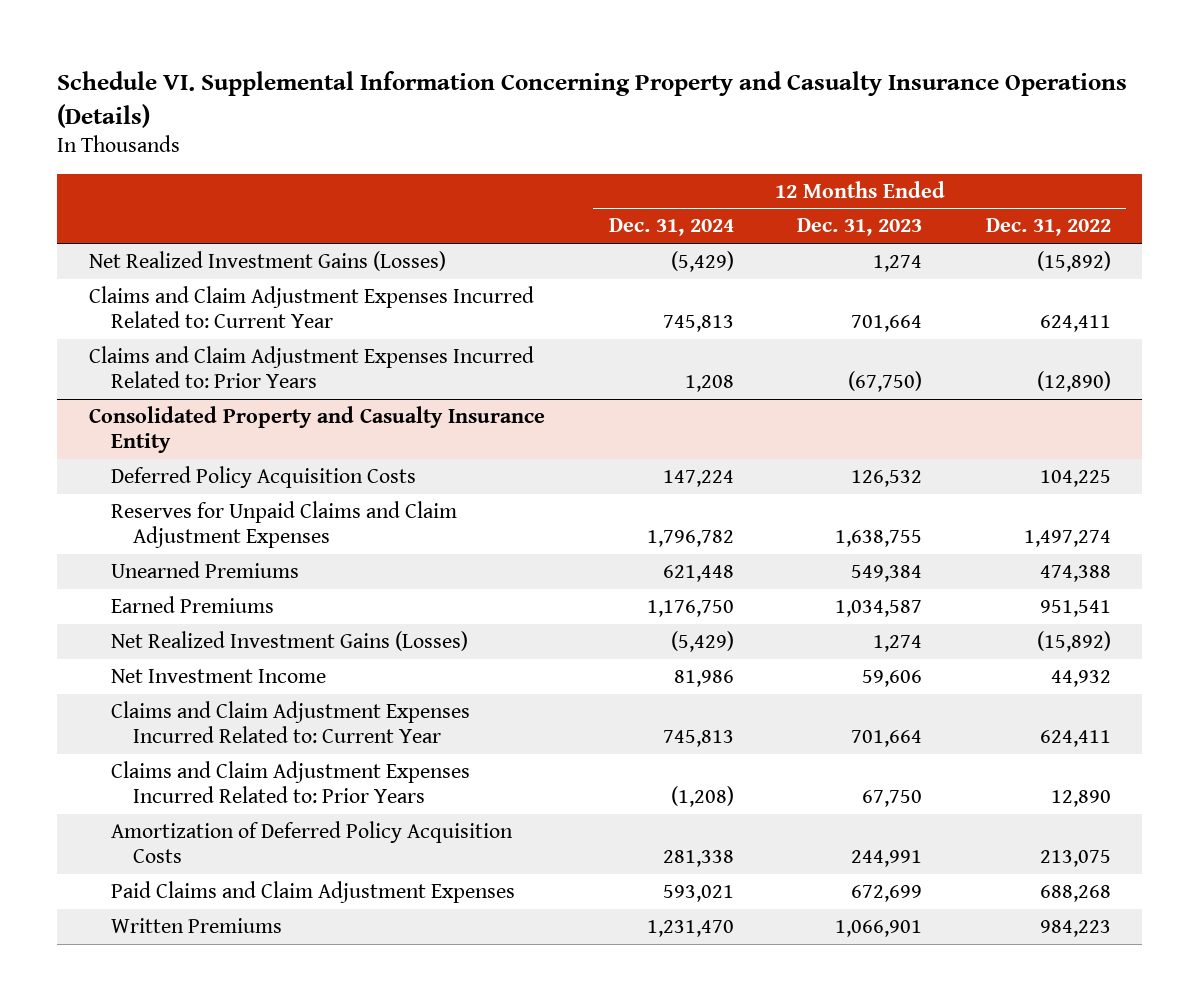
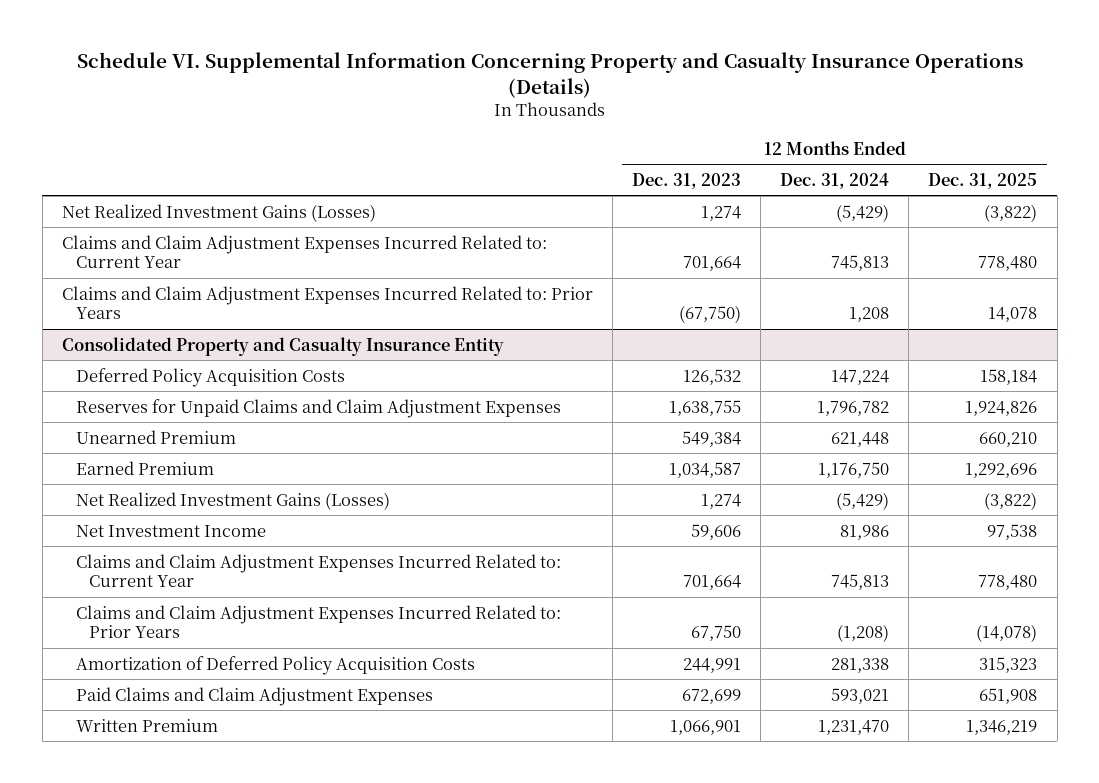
- | 12 Months Ended Dec. 31, 2024 | 12 Months Ended Dec. 31, 2023 | 12 Months Ended Dec. 31, 2022
+ | 12 Months Ended Dec. 31, 2023 | 12 Months Ended Dec. 31, 2024 | 12 Months Ended Dec. 31, 2025
@ Consolidated Property and Casualty Insurance Entity
- Unearned Premiums | 621,448 | 549,384 | 474,388
- Earned Premiums | 1,176,750 | 1,034,587 | 951,541
+ Unearned Premium | 549,384 | 621,448 | 660,210
+ Earned Premium | 1,034,587 | 1,176,750 | 1,292,696
- Written Premiums | 1,231,470 | 1,066,901 | 984,223
+ Written Premium | 1,066,901 | 1,231,470 | 1,346,219

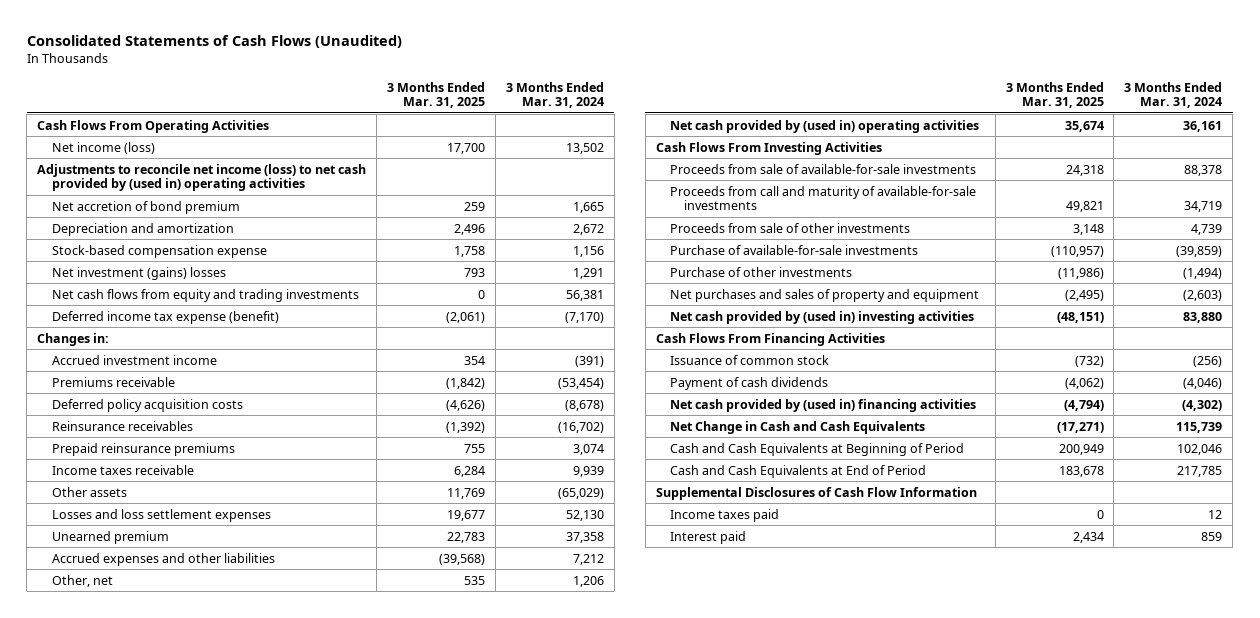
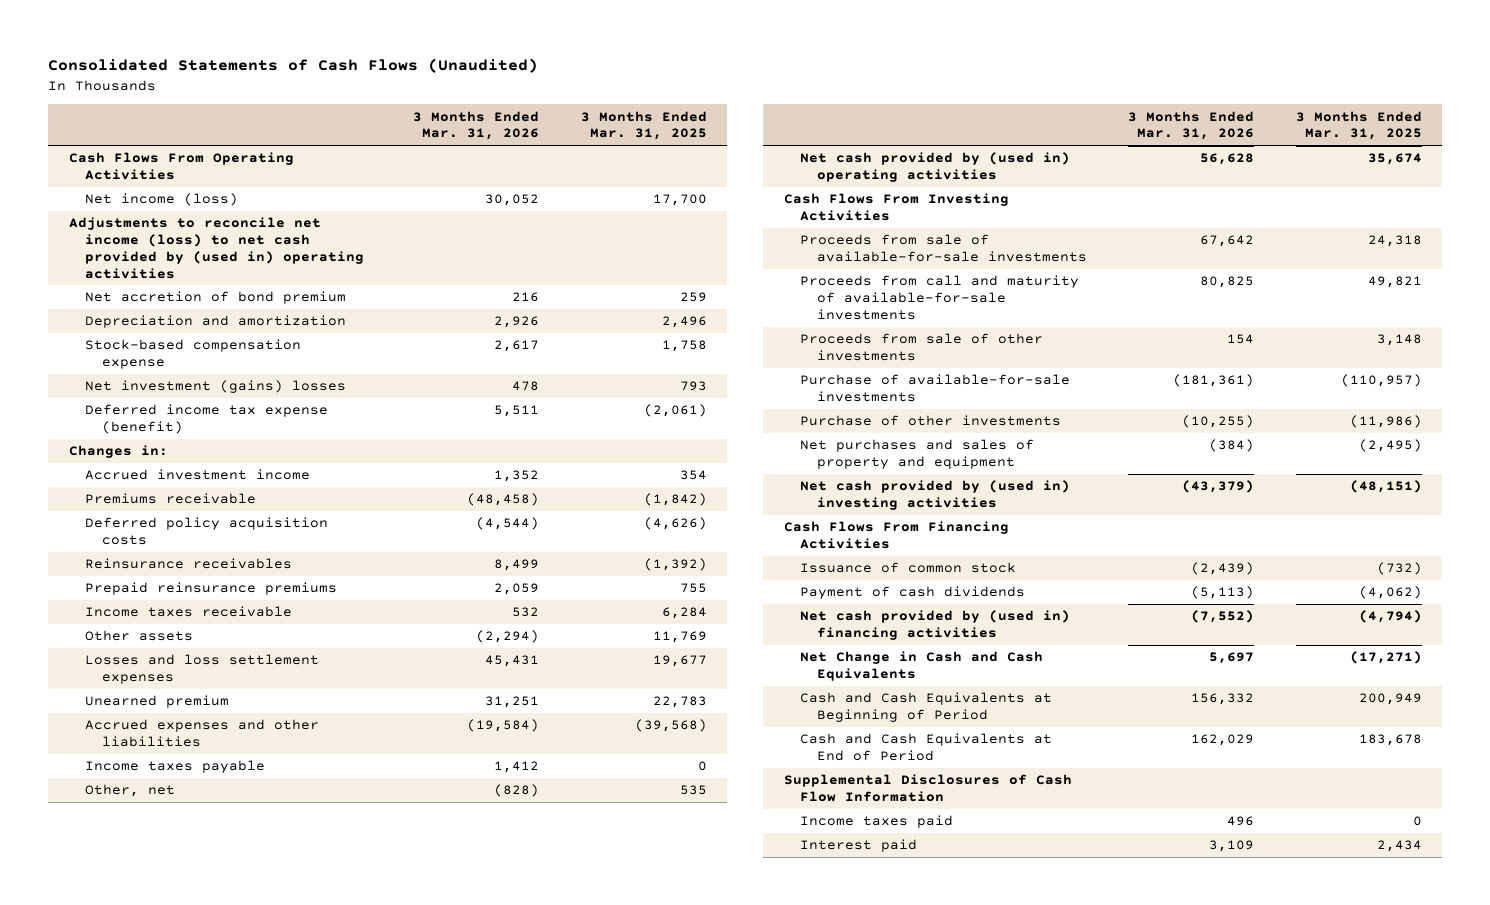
- | 3 Months Ended Mar. 31, 2025 | 3 Months Ended Mar. 31, 2024
+ | 3 Months Ended Mar. 31, 2026 | 3 Months Ended Mar. 31, 2025
- Net cash flows from equity and trading investments | 0 | 56,381
+ Income taxes payable | 1,412 | 0

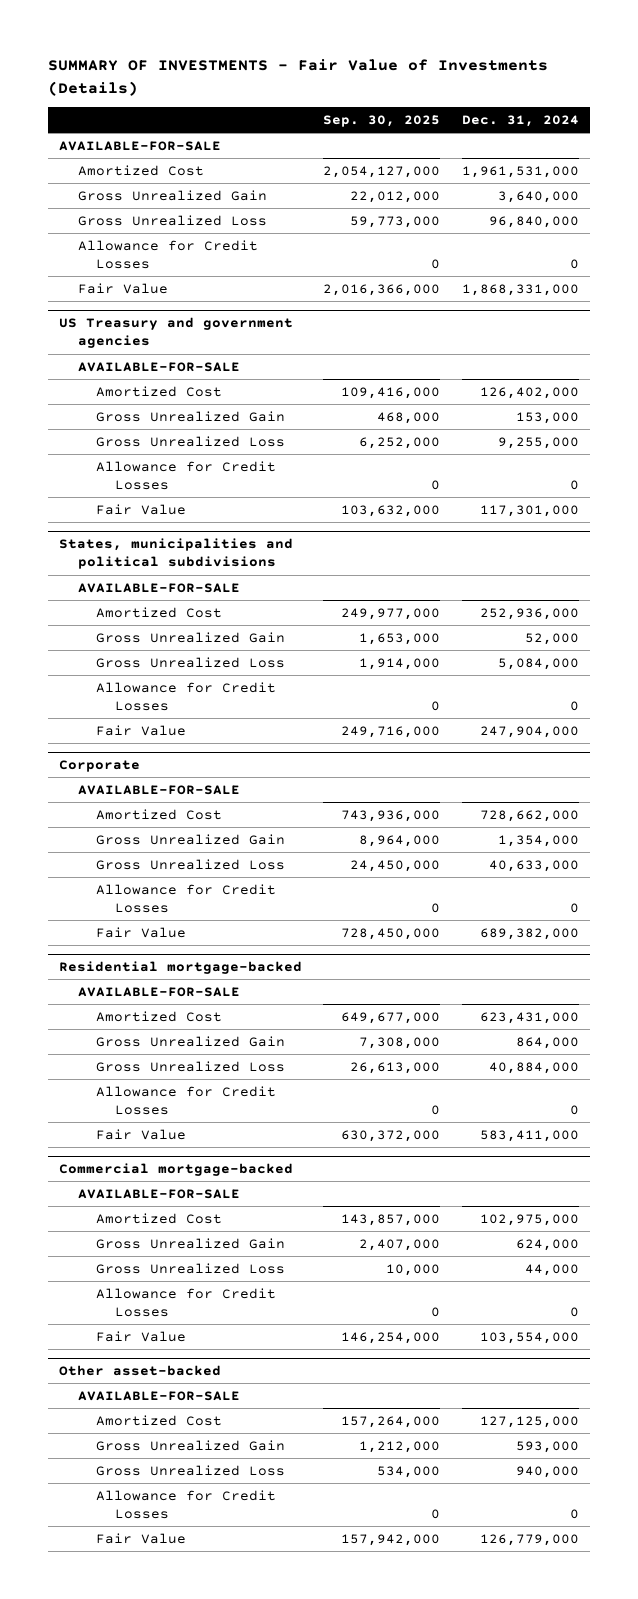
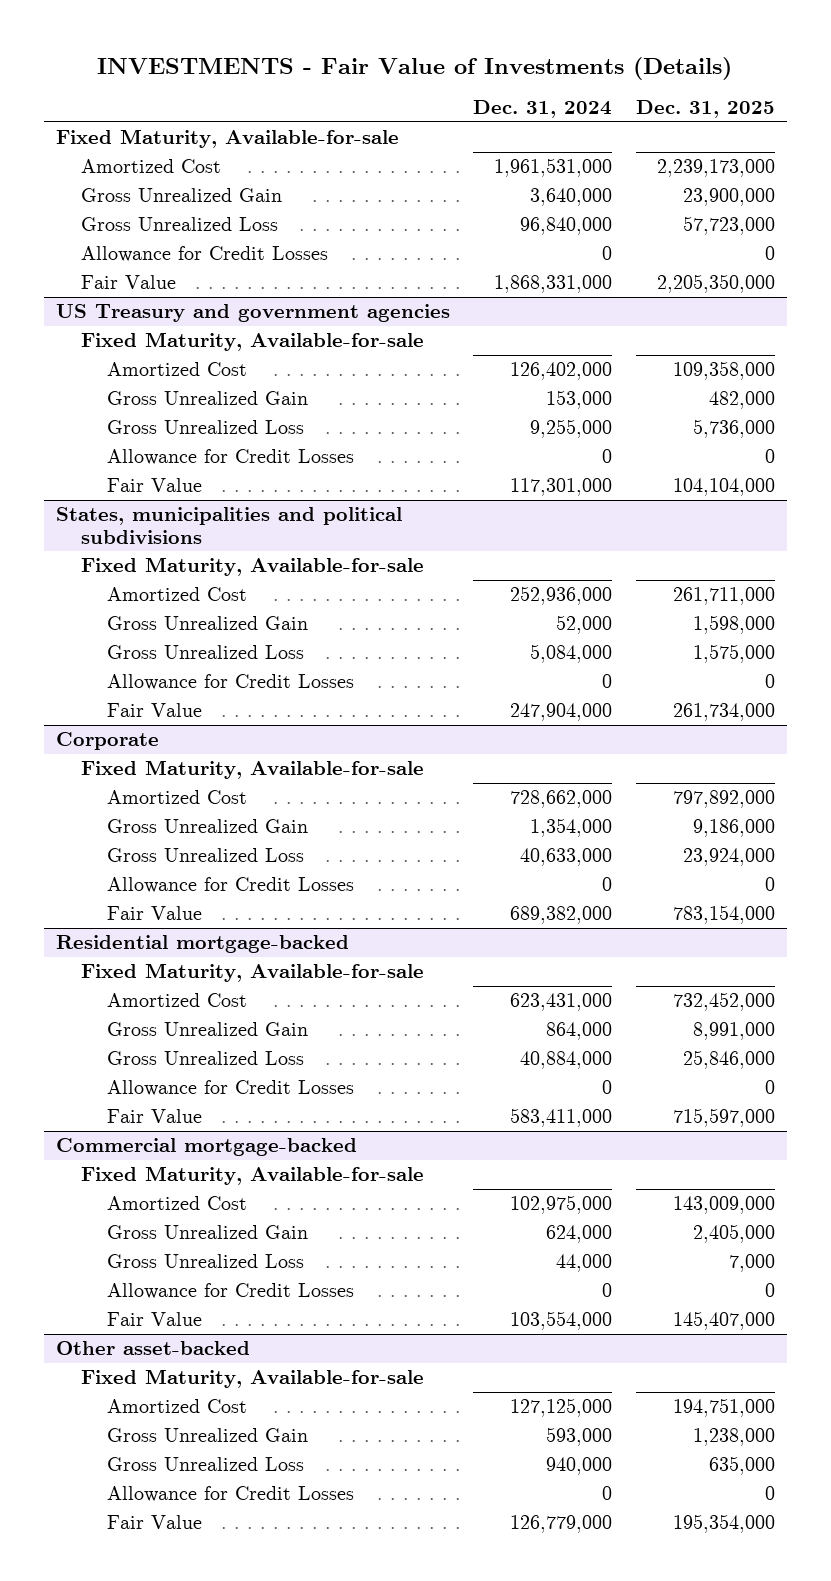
- SUMMARY OF INVESTMENTS - Fair Value of Investments (Details)
+ INVESTMENTS - Fair Value of Investments (Details)
- | Sep. 30, 2025 | Dec. 31, 2024
+ | Dec. 31, 2024 | Dec. 31, 2025
- AVAILABLE-FOR-SALE
+ Fixed Maturity, Available-for-sale
@ US Treasury and government agencies
- AVAILABLE-FOR-SALE
+ Fixed Maturity, Available-for-sale
@ States, municipalities and political subdivisions
- AVAILABLE-FOR-SALE
+ Fixed Maturity, Available-for-sale
@ Corporate
- AVAILABLE-FOR-SALE
+ Fixed Maturity, Available-for-sale
@ Residential mortgage-backed
- AVAILABLE-FOR-SALE
+ Fixed Maturity, Available-for-sale
@ Commercial mortgage-backed
- AVAILABLE-FOR-SALE
+ Fixed Maturity, Available-for-sale
@ Other asset-backed
- AVAILABLE-FOR-SALE
+ Fixed Maturity, Available-for-sale

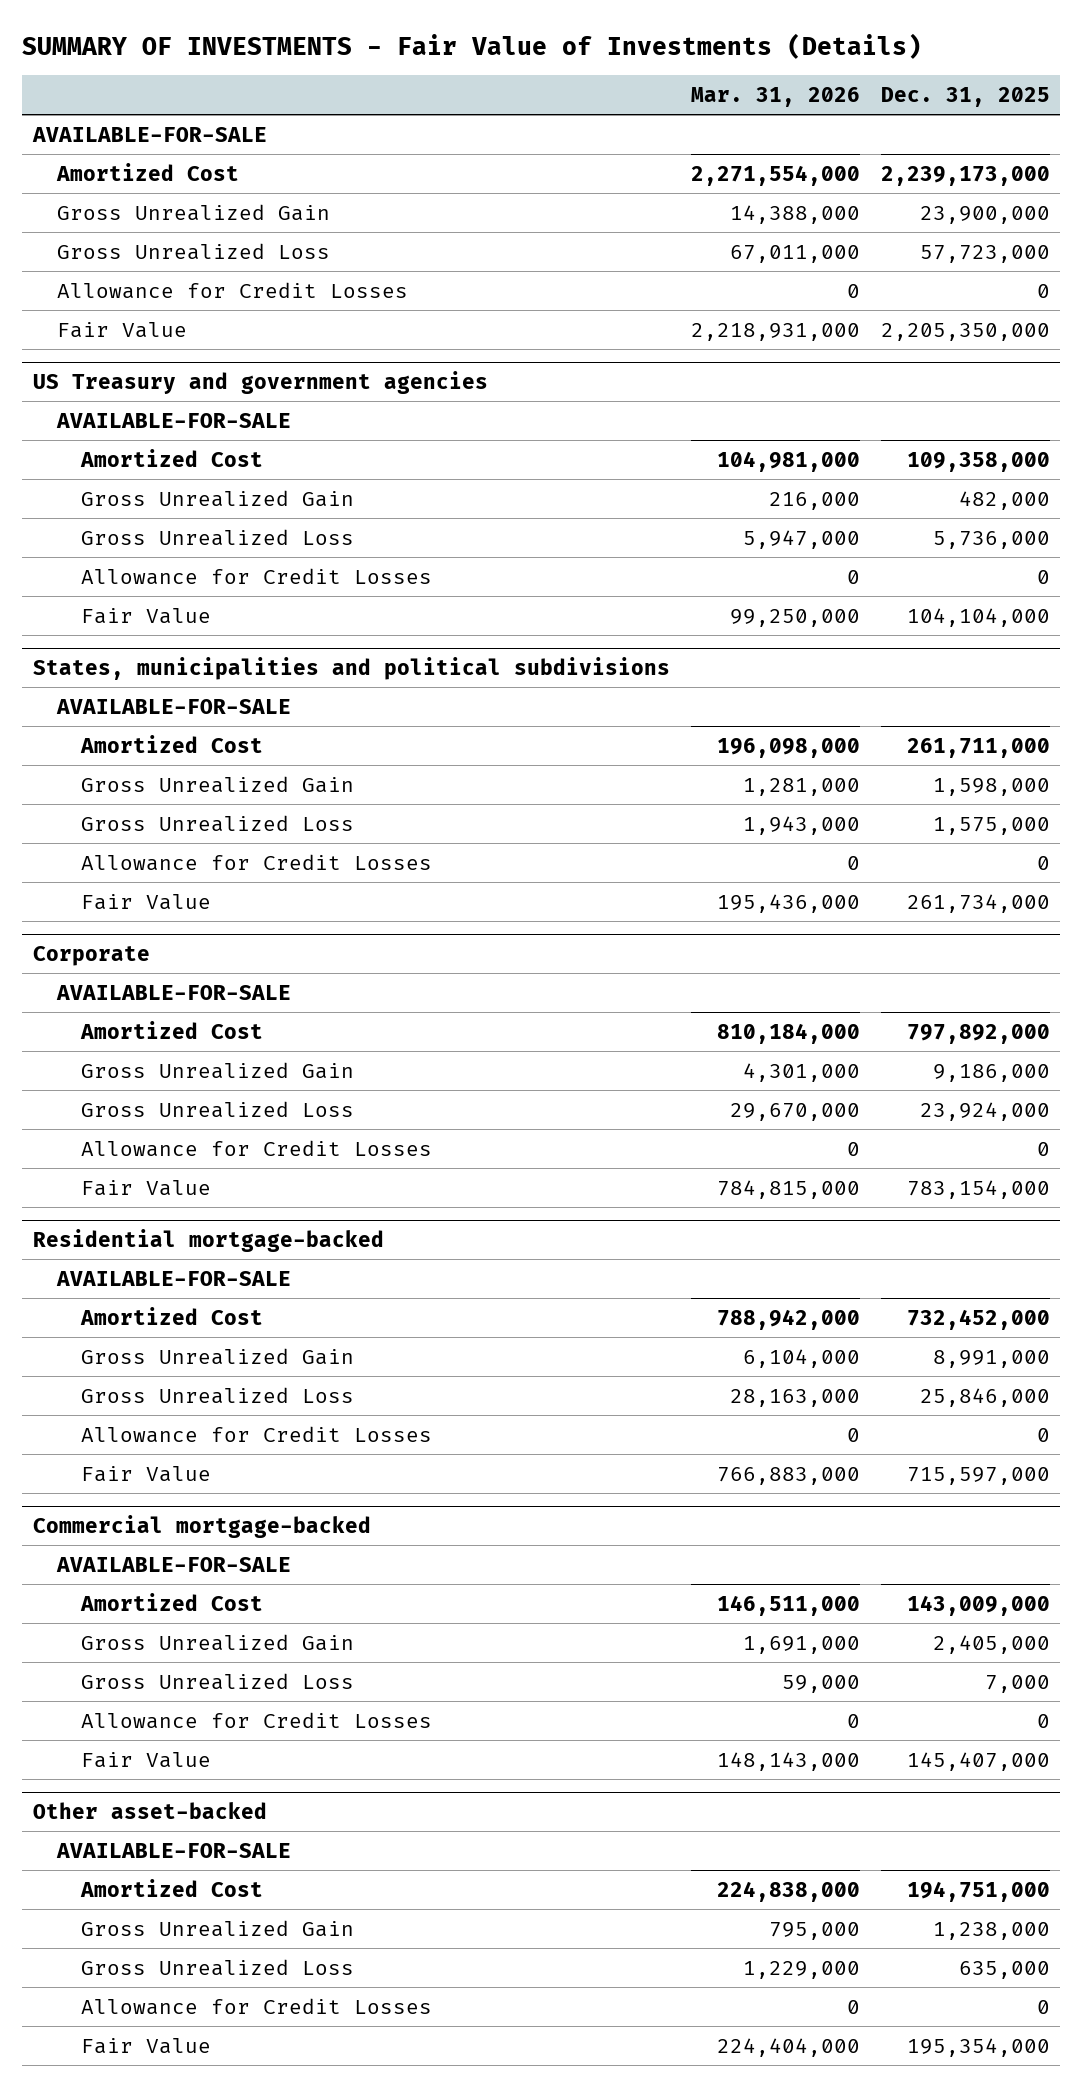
- INVESTMENTS - Fair Value of Investments (Details)
+ SUMMARY OF INVESTMENTS - Fair Value of Investments (Details)
- | Dec. 31, 2024 | Dec. 31, 2025
+ | Mar. 31, 2026 | Dec. 31, 2025
- Fixed Maturity, Available-for-sale
+ AVAILABLE-FOR-SALE
@ US Treasury and government agencies
- Fixed Maturity, Available-for-sale
+ AVAILABLE-FOR-SALE
@ States, municipalities and political subdivisions
- Fixed Maturity, Available-for-sale
+ AVAILABLE-FOR-SALE
@ Corporate
- Fixed Maturity, Available-for-sale
+ AVAILABLE-FOR-SALE
@ Residential mortgage-backed
- Fixed Maturity, Available-for-sale
+ AVAILABLE-FOR-SALE
@ Commercial mortgage-backed
- Fixed Maturity, Available-for-sale
+ AVAILABLE-FOR-SALE
@ Other asset-backed
- Fixed Maturity, Available-for-sale
+ AVAILABLE-FOR-SALE

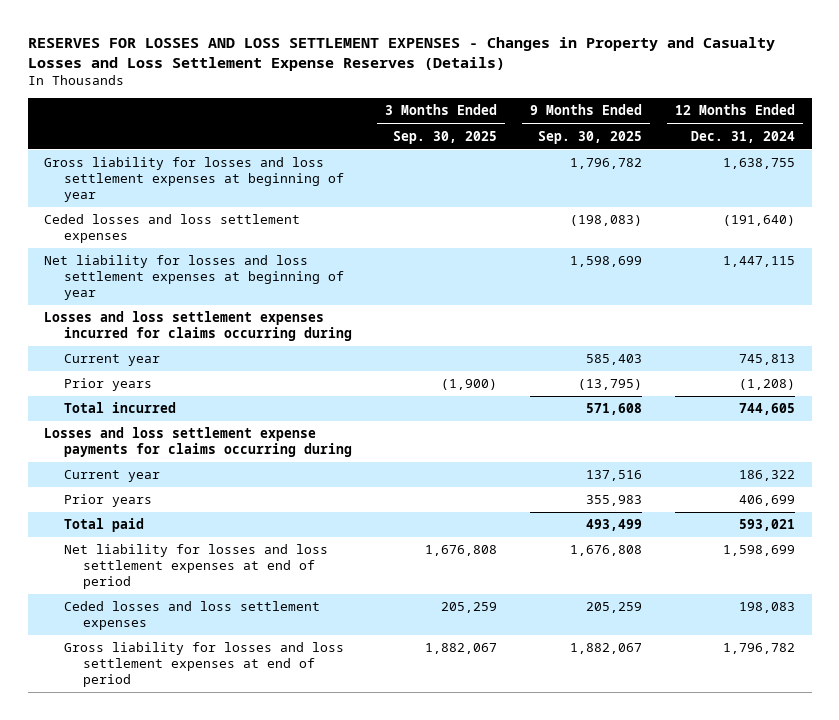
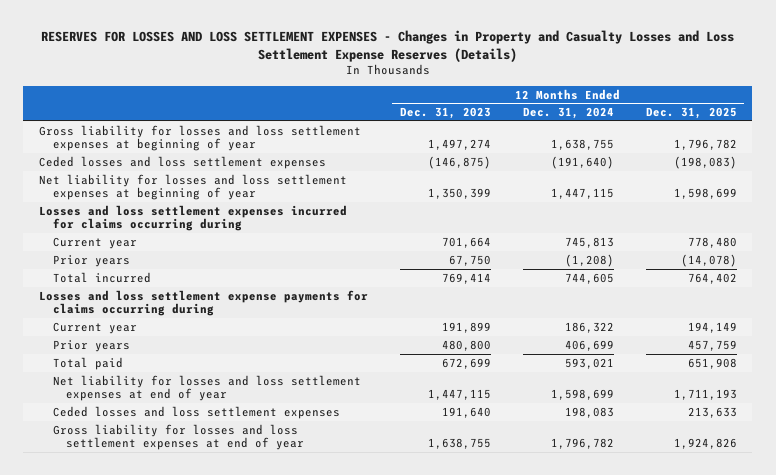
- | 3 Months Ended Sep. 30, 2025 | 9 Months Ended Sep. 30, 2025 | 12 Months Ended Dec. 31, 2024
+ | 12 Months Ended Dec. 31, 2023 | 12 Months Ended Dec. 31, 2024 | 12 Months Ended Dec. 31, 2025
- Net liability for losses and loss settlement expenses at end of period | 1,676,808 | 1,676,808 | 1,598,699
+ Net liability for losses and loss settlement expenses at end of year | 1,447,115 | 1,598,699 | 1,711,193
- Gross liability for losses and loss settlement expenses at end of period | 1,882,067 | 1,882,067 | 1,796,782
+ Gross liability for losses and loss settlement expenses at end of year | 1,638,755 | 1,796,782 | 1,924,826

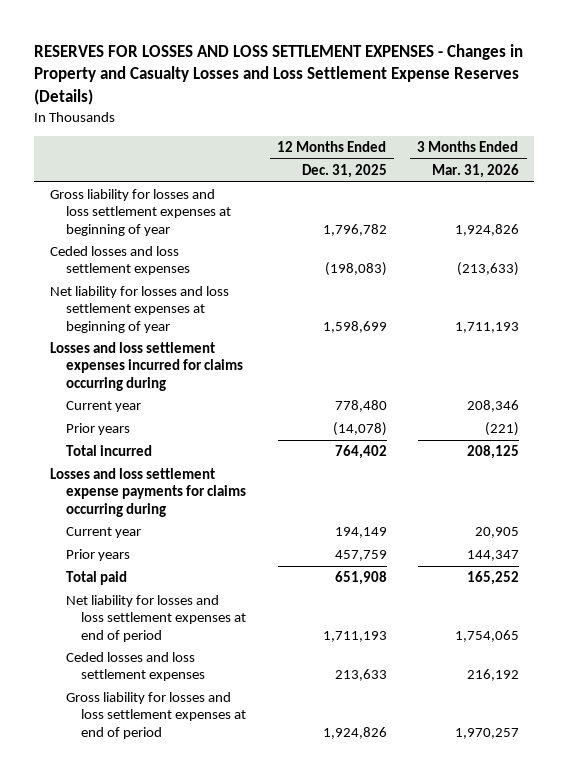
- | 12 Months Ended Dec. 31, 2023 | 12 Months Ended Dec. 31, 2024 | 12 Months Ended Dec. 31, 2025
+ | 12 Months Ended Dec. 31, 2025 | 3 Months Ended Mar. 31, 2026
- Net liability for losses and loss settlement expenses at end of year | 1,447,115 | 1,598,699 | 1,711,193
+ Net liability for losses and loss settlement expenses at end of period | 1,711,193 | 1,754,065
- Gross liability for losses and loss settlement expenses at end of year | 1,638,755 | 1,796,782 | 1,924,826
+ Gross liability for losses and loss settlement expenses at end of period | 1,924,826 | 1,970,257

